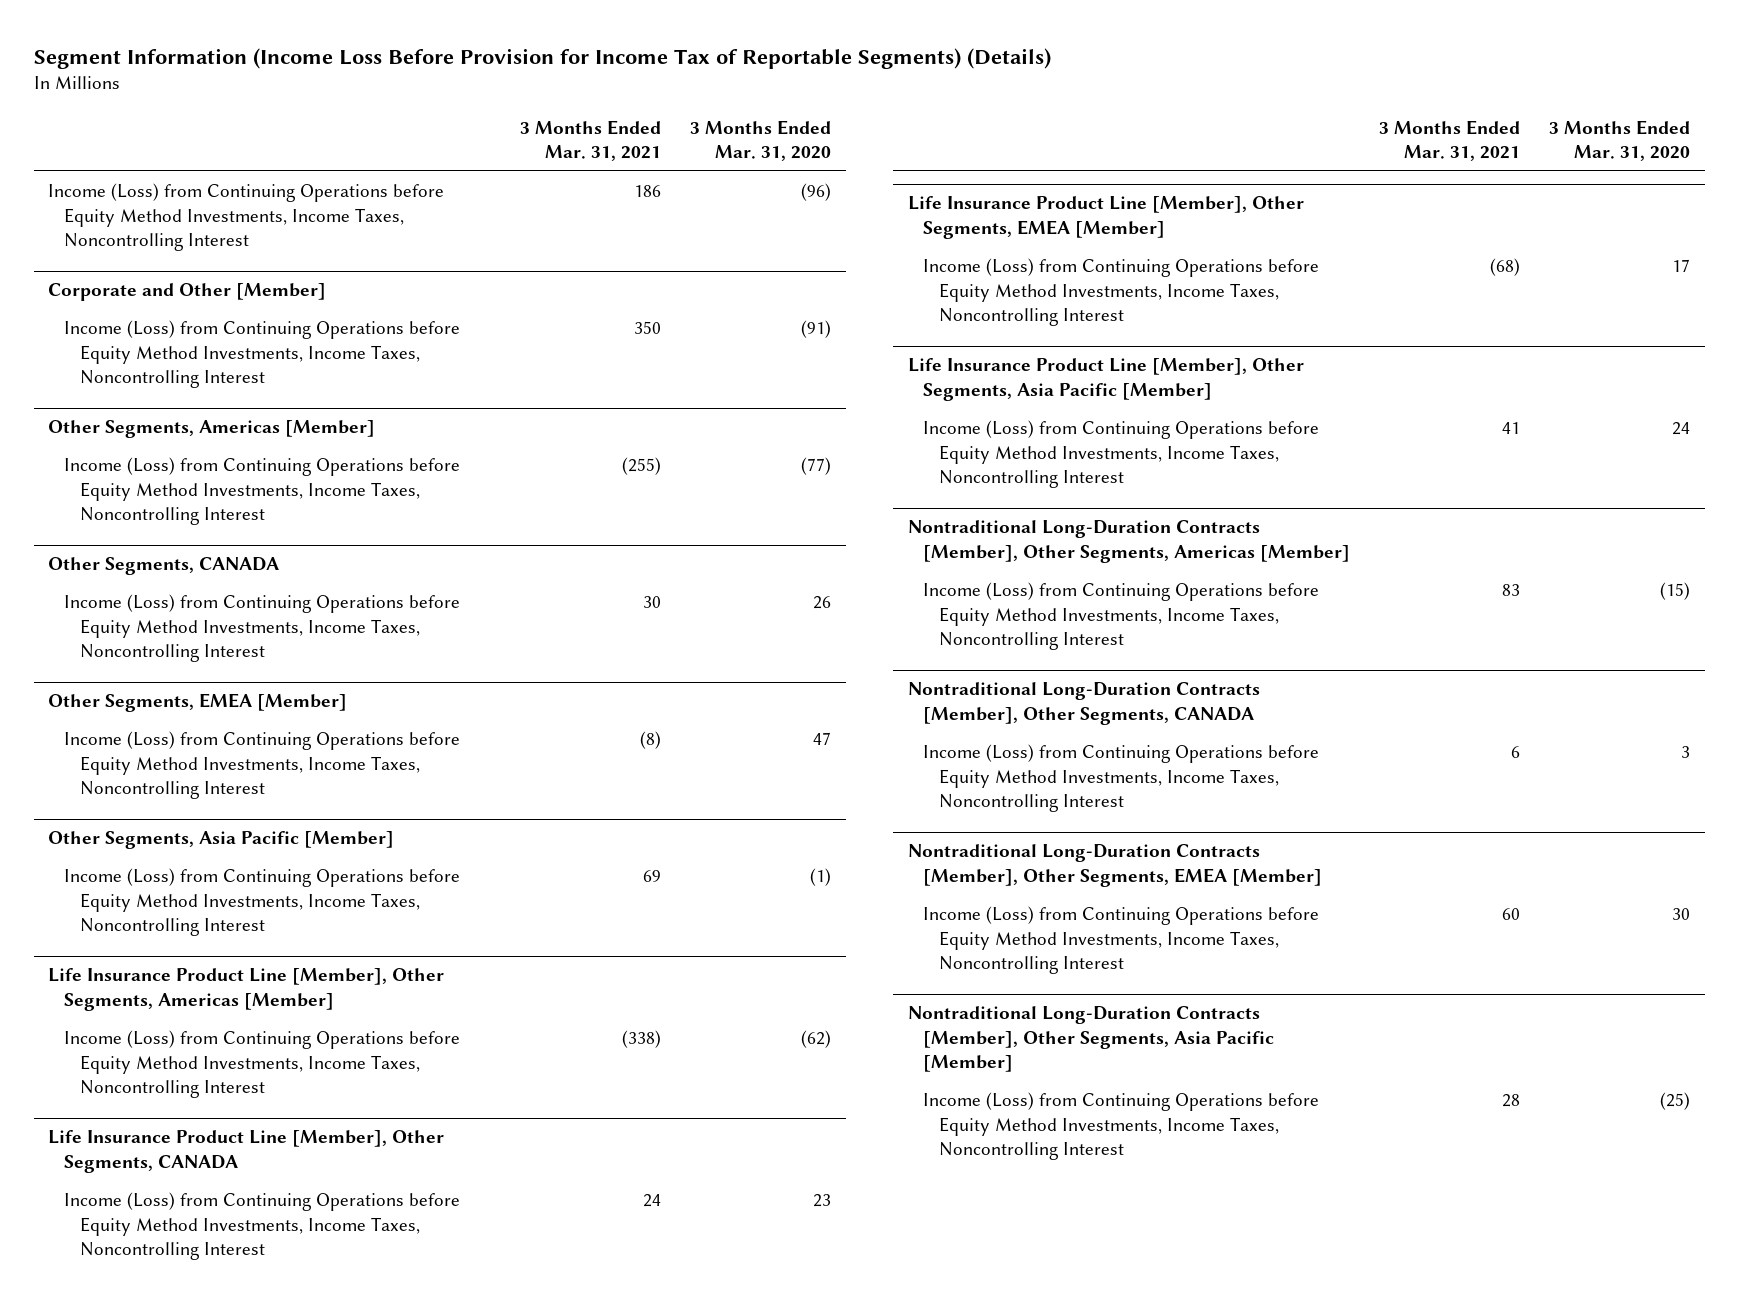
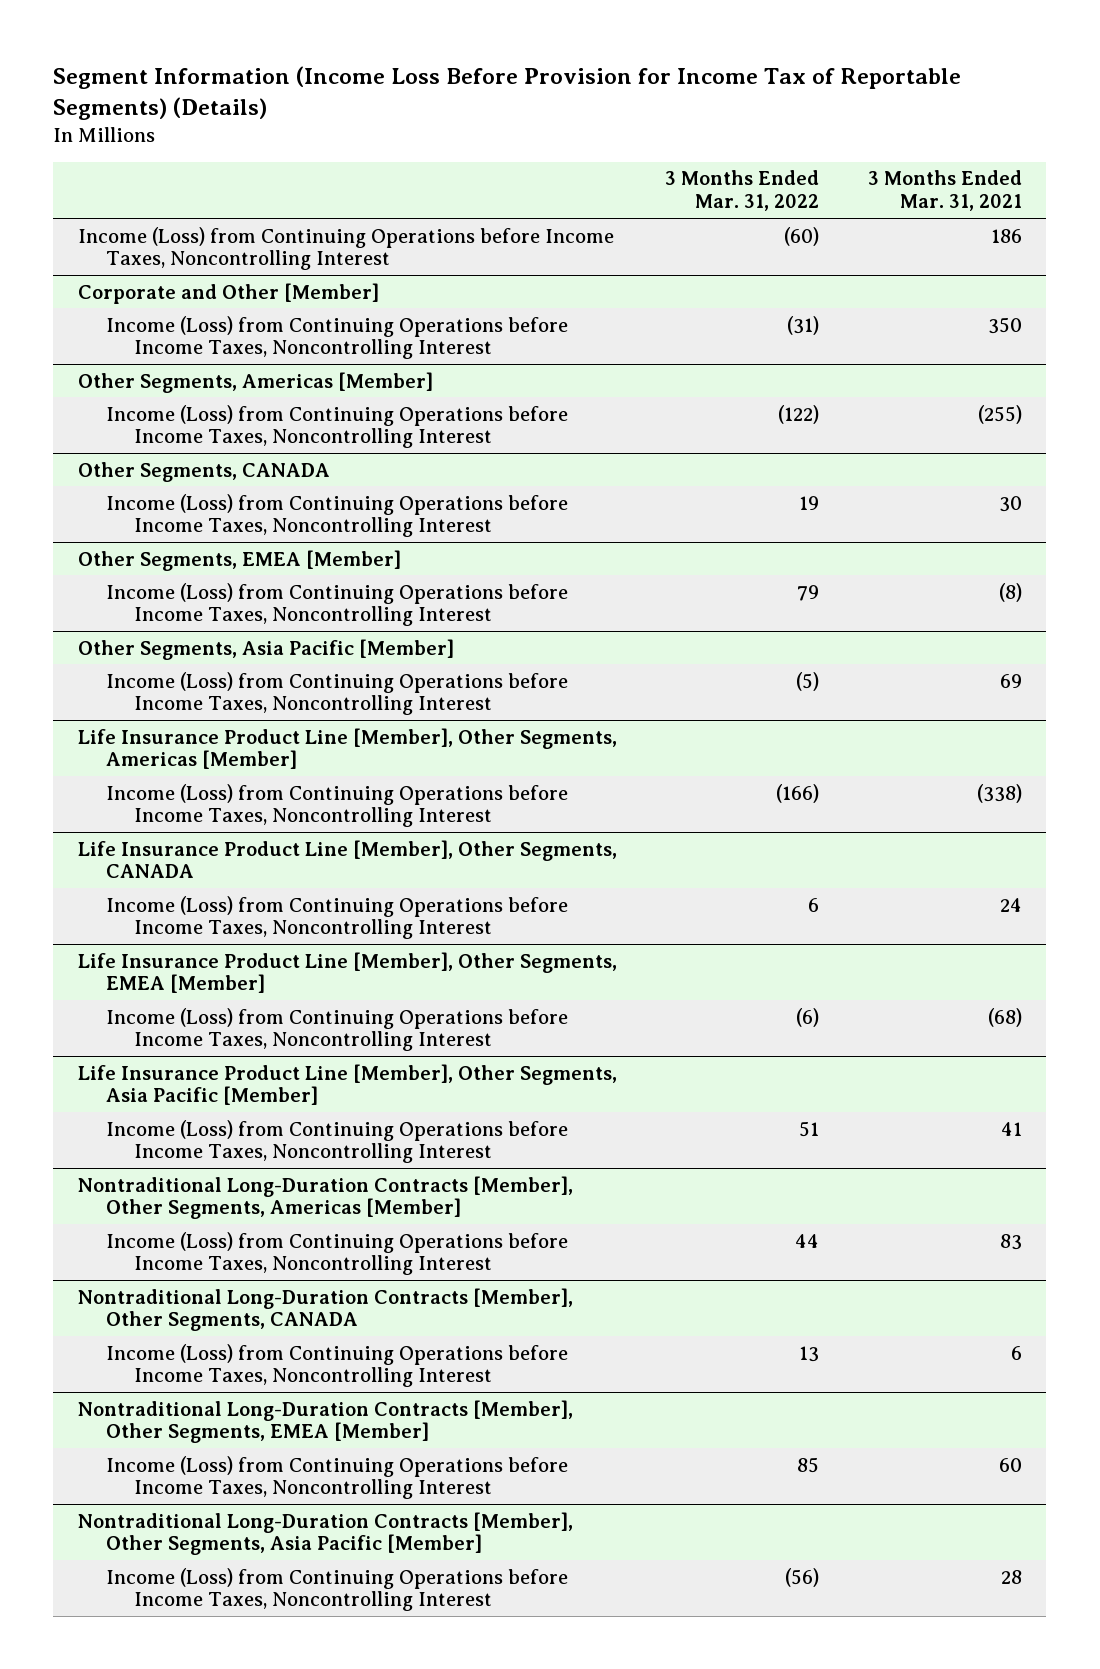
- | 3 Months Ended Mar. 31, 2021 | 3 Months Ended Mar. 31, 2020
+ | 3 Months Ended Mar. 31, 2022 | 3 Months Ended Mar. 31, 2021
- Income (Loss) from Continuing Operations before Equity Method Investments, Income Taxes, Noncontrolling Interest | 186 | (96)
+ Income (Loss) from Continuing Operations before Income Taxes, Noncontrolling Interest | (60) | 186
@ Corporate and Other [Member]
- Income (Loss) from Continuing Operations before Equity Method Investments, Income Taxes, Noncontrolling Interest | 350 | (91)
+ Income (Loss) from Continuing Operations before Income Taxes, Noncontrolling Interest | (31) | 350
@ Other Segments, Americas [Member]
- Income (Loss) from Continuing Operations before Equity Method Investments, Income Taxes, Noncontrolling Interest | (255) | (77)
+ Income (Loss) from Continuing Operations before Income Taxes, Noncontrolling Interest | (122) | (255)
@ Other Segments, CANADA
- Income (Loss) from Continuing Operations before Equity Method Investments, Income Taxes, Noncontrolling Interest | 30 | 26
+ Income (Loss) from Continuing Operations before Income Taxes, Noncontrolling Interest | 19 | 30
@ Other Segments, EMEA [Member]
- Income (Loss) from Continuing Operations before Equity Method Investments, Income Taxes, Noncontrolling Interest | (8) | 47
+ Income (Loss) from Continuing Operations before Income Taxes, Noncontrolling Interest | 79 | (8)
@ Other Segments, Asia Pacific [Member]
- Income (Loss) from Continuing Operations before Equity Method Investments, Income Taxes, Noncontrolling Interest | 69 | (1)
+ Income (Loss) from Continuing Operations before Income Taxes, Noncontrolling Interest | (5) | 69
@ Life Insurance Product Line [Member], Other Segments, Americas [Member]
- Income (Loss) from Continuing Operations before Equity Method Investments, Income Taxes, Noncontrolling Interest | (338) | (62)
+ Income (Loss) from Continuing Operations before Income Taxes, Noncontrolling Interest | (166) | (338)
@ Life Insurance Product Line [Member], Other Segments, CANADA
- Income (Loss) from Continuing Operations before Equity Method Investments, Income Taxes, Noncontrolling Interest | 24 | 23
+ Income (Loss) from Continuing Operations before Income Taxes, Noncontrolling Interest | 6 | 24
@ Life Insurance Product Line [Member], Other Segments, EMEA [Member]
- Income (Loss) from Continuing Operations before Equity Method Investments, Income Taxes, Noncontrolling Interest | (68) | 17
+ Income (Loss) from Continuing Operations before Income Taxes, Noncontrolling Interest | (6) | (68)
@ Life Insurance Product Line [Member], Other Segments, Asia Pacific [Member]
- Income (Loss) from Continuing Operations before Equity Method Investments, Income Taxes, Noncontrolling Interest | 41 | 24
+ Income (Loss) from Continuing Operations before Income Taxes, Noncontrolling Interest | 51 | 41
@ Nontraditional Long-Duration Contracts [Member], Other Segments, Americas [Member]
- Income (Loss) from Continuing Operations before Equity Method Investments, Income Taxes, Noncontrolling Interest | 83 | (15)
+ Income (Loss) from Continuing Operations before Income Taxes, Noncontrolling Interest | 44 | 83
@ Nontraditional Long-Duration Contracts [Member], Other Segments, CANADA
- Income (Loss) from Continuing Operations before Equity Method Investments, Income Taxes, Noncontrolling Interest | 6 | 3
+ Income (Loss) from Continuing Operations before Income Taxes, Noncontrolling Interest | 13 | 6
@ Nontraditional Long-Duration Contracts [Member], Other Segments, EMEA [Member]
- Income (Loss) from Continuing Operations before Equity Method Investments, Income Taxes, Noncontrolling Interest | 60 | 30
+ Income (Loss) from Continuing Operations before Income Taxes, Noncontrolling Interest | 85 | 60
@ Nontraditional Long-Duration Contracts [Member], Other Segments, Asia Pacific [Member]
- Income (Loss) from Continuing Operations before Equity Method Investments, Income Taxes, Noncontrolling Interest | 28 | (25)
+ Income (Loss) from Continuing Operations before Income Taxes, Noncontrolling Interest | (56) | 28

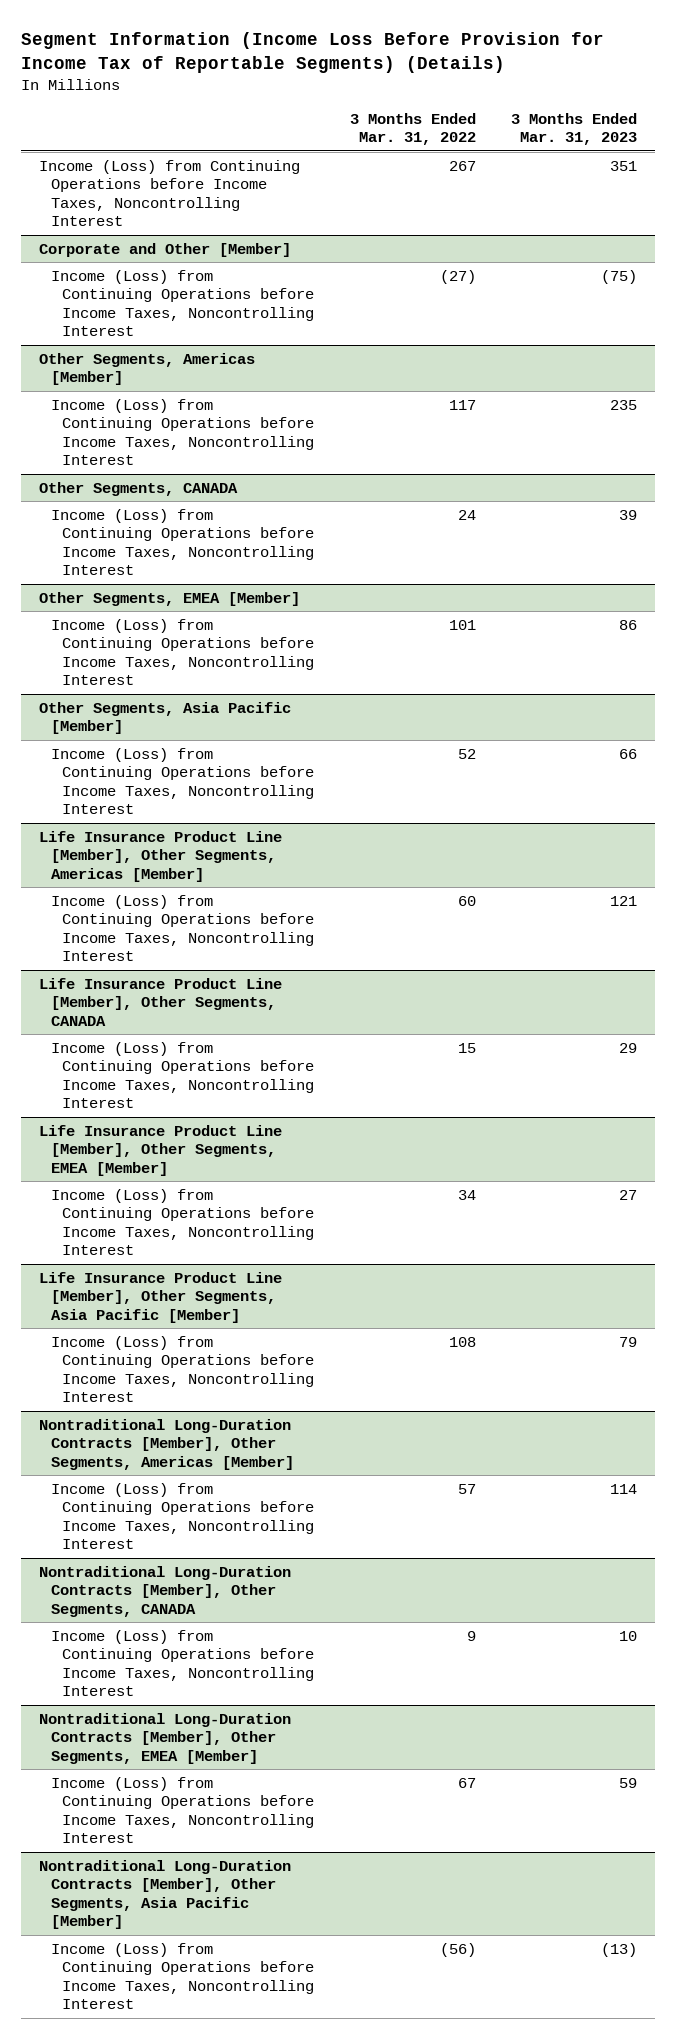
- | 3 Months Ended Mar. 31, 2022 | 3 Months Ended Mar. 31, 2021
+ | 3 Months Ended Mar. 31, 2022 | 3 Months Ended Mar. 31, 2023
- Income (Loss) from Continuing Operations before Income Taxes, Noncontrolling Interest | (60) | 186
+ Income (Loss) from Continuing Operations before Income Taxes, Noncontrolling Interest | 267 | 351
@ Corporate and Other [Member]
- Income (Loss) from Continuing Operations before Income Taxes, Noncontrolling Interest | (31) | 350
+ Income (Loss) from Continuing Operations before Income Taxes, Noncontrolling Interest | (27) | (75)
@ Other Segments, Americas [Member]
- Income (Loss) from Continuing Operations before Income Taxes, Noncontrolling Interest | (122) | (255)
+ Income (Loss) from Continuing Operations before Income Taxes, Noncontrolling Interest | 117 | 235
@ Other Segments, CANADA
- Income (Loss) from Continuing Operations before Income Taxes, Noncontrolling Interest | 19 | 30
+ Income (Loss) from Continuing Operations before Income Taxes, Noncontrolling Interest | 24 | 39
@ Other Segments, EMEA [Member]
- Income (Loss) from Continuing Operations before Income Taxes, Noncontrolling Interest | 79 | (8)
+ Income (Loss) from Continuing Operations before Income Taxes, Noncontrolling Interest | 101 | 86
@ Other Segments, Asia Pacific [Member]
- Income (Loss) from Continuing Operations before Income Taxes, Noncontrolling Interest | (5) | 69
+ Income (Loss) from Continuing Operations before Income Taxes, Noncontrolling Interest | 52 | 66
@ Life Insurance Product Line [Member], Other Segments, Americas [Member]
- Income (Loss) from Continuing Operations before Income Taxes, Noncontrolling Interest | (166) | (338)
+ Income (Loss) from Continuing Operations before Income Taxes, Noncontrolling Interest | 60 | 121
@ Life Insurance Product Line [Member], Other Segments, CANADA
- Income (Loss) from Continuing Operations before Income Taxes, Noncontrolling Interest | 6 | 24
+ Income (Loss) from Continuing Operations before Income Taxes, Noncontrolling Interest | 15 | 29
@ Life Insurance Product Line [Member], Other Segments, EMEA [Member]
- Income (Loss) from Continuing Operations before Income Taxes, Noncontrolling Interest | (6) | (68)
+ Income (Loss) from Continuing Operations before Income Taxes, Noncontrolling Interest | 34 | 27
@ Life Insurance Product Line [Member], Other Segments, Asia Pacific [Member]
- Income (Loss) from Continuing Operations before Income Taxes, Noncontrolling Interest | 51 | 41
+ Income (Loss) from Continuing Operations before Income Taxes, Noncontrolling Interest | 108 | 79
@ Nontraditional Long-Duration Contracts [Member], Other Segments, Americas [Member]
- Income (Loss) from Continuing Operations before Income Taxes, Noncontrolling Interest | 44 | 83
+ Income (Loss) from Continuing Operations before Income Taxes, Noncontrolling Interest | 57 | 114
@ Nontraditional Long-Duration Contracts [Member], Other Segments, CANADA
- Income (Loss) from Continuing Operations before Income Taxes, Noncontrolling Interest | 13 | 6
+ Income (Loss) from Continuing Operations before Income Taxes, Noncontrolling Interest | 9 | 10
@ Nontraditional Long-Duration Contracts [Member], Other Segments, EMEA [Member]
- Income (Loss) from Continuing Operations before Income Taxes, Noncontrolling Interest | 85 | 60
+ Income (Loss) from Continuing Operations before Income Taxes, Noncontrolling Interest | 67 | 59

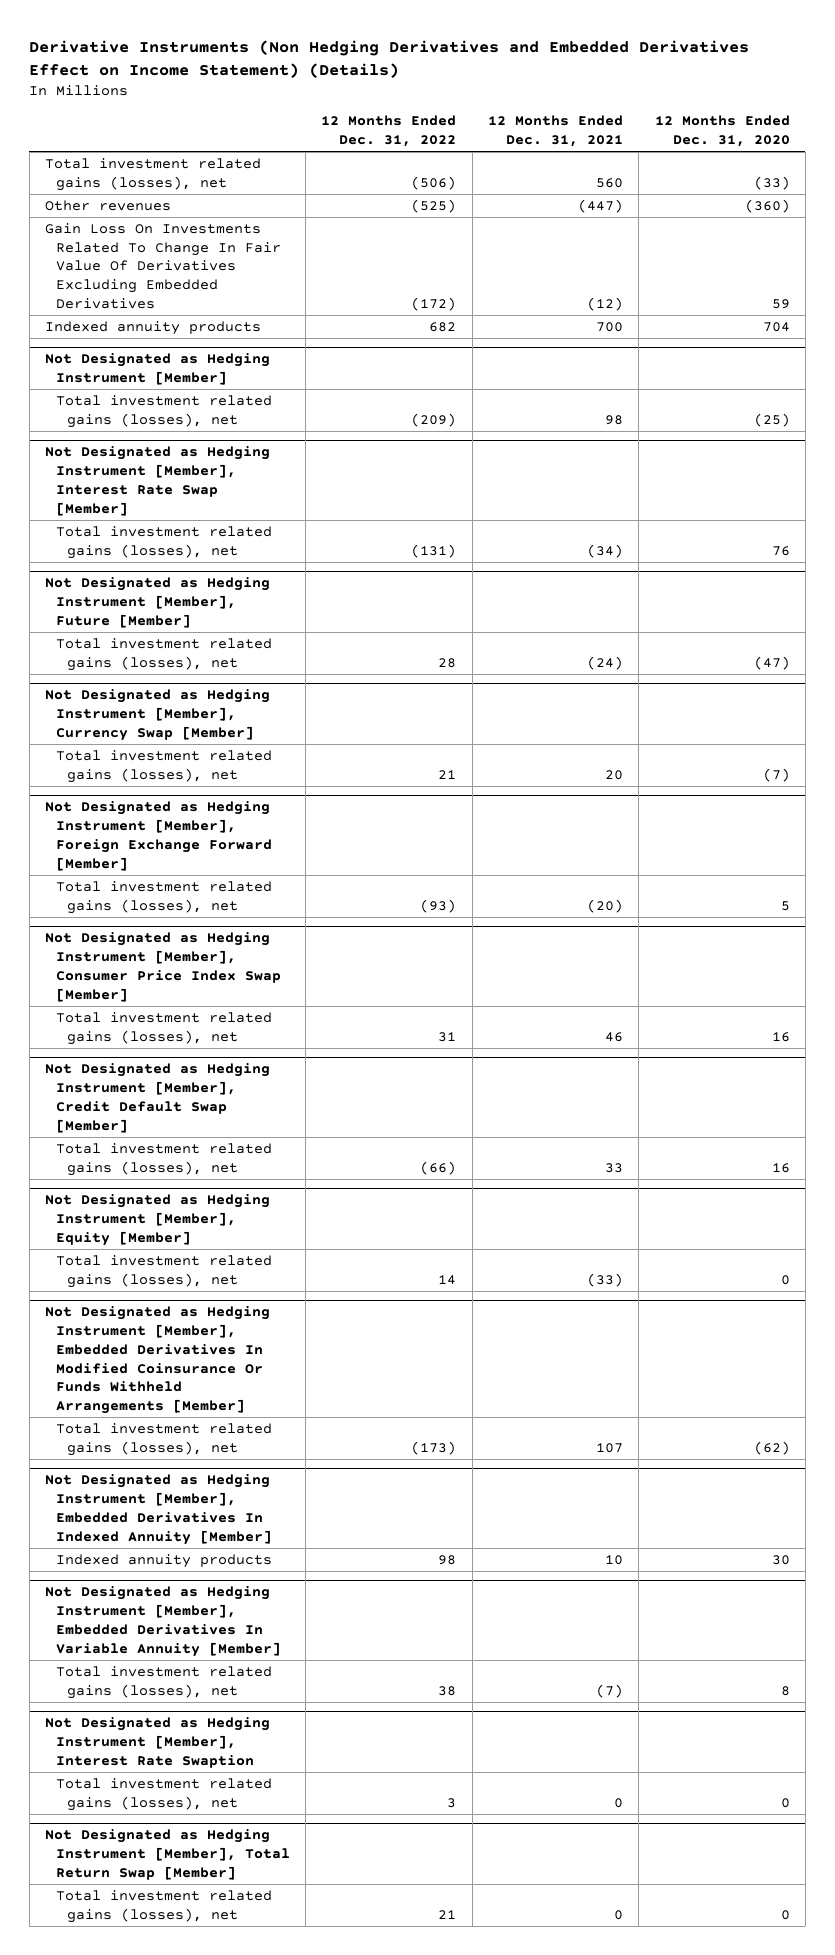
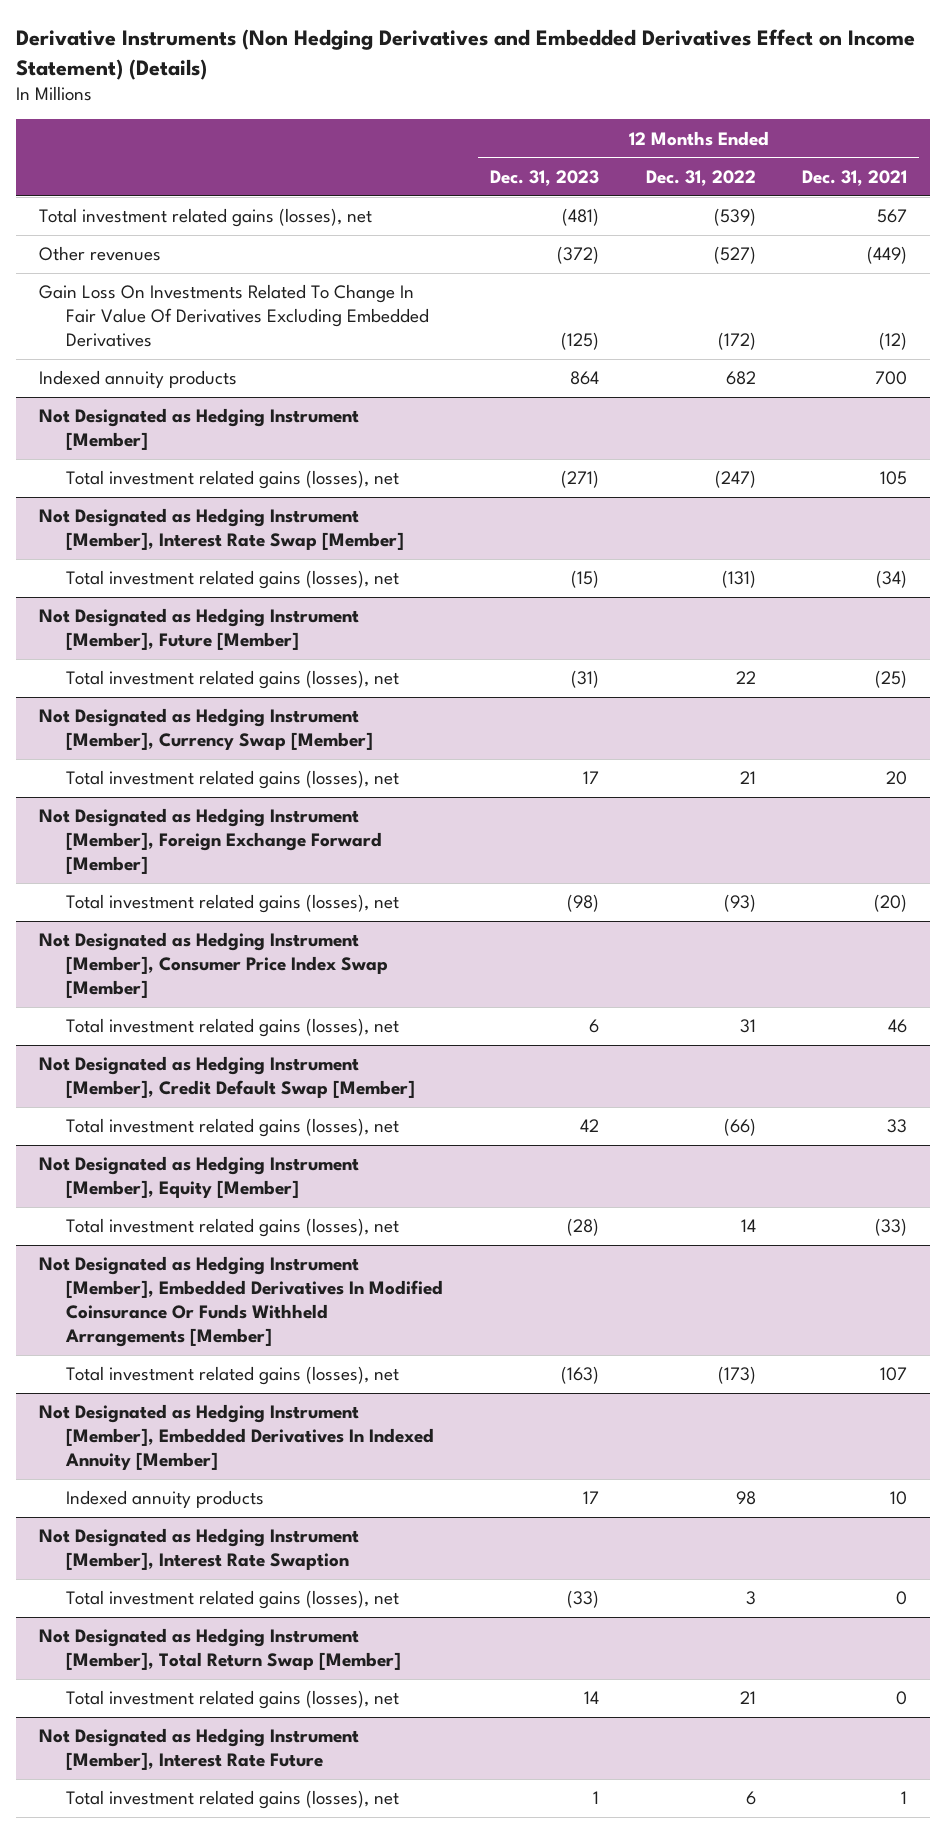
- | 12 Months Ended Dec. 31, 2022 | 12 Months Ended Dec. 31, 2021 | 12 Months Ended Dec. 31, 2020
+ | 12 Months Ended Dec. 31, 2023 | 12 Months Ended Dec. 31, 2022 | 12 Months Ended Dec. 31, 2021
- Total investment related gains (losses), net | (506) | 560 | (33)
- Other revenues | (525) | (447) | (360)
+ Total investment related gains (losses), net | (481) | (539) | 567
+ Other revenues | (372) | (527) | (449)
@ Not Designated as Hedging Instrument [Member]
- Total investment related gains (losses), net | (209) | 98 | (25)
+ Total investment related gains (losses), net | (271) | (247) | 105
@ Not Designated as Hedging Instrument [Member], Future [Member]
- Total investment related gains (losses), net | 28 | (24) | (47)
+ Total investment related gains (losses), net | (31) | 22 | (25)
- Not Designated as Hedging Instrument [Member], Embedded Derivatives In Variable Annuity [Member]
- Total investment related gains (losses), net | 38 | (7) | 8
+ Not Designated as Hedging Instrument [Member], Interest Rate Future
+ Total investment related gains (losses), net | 1 | 6 | 1

